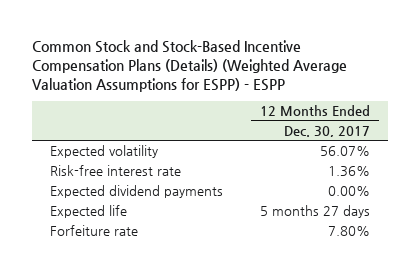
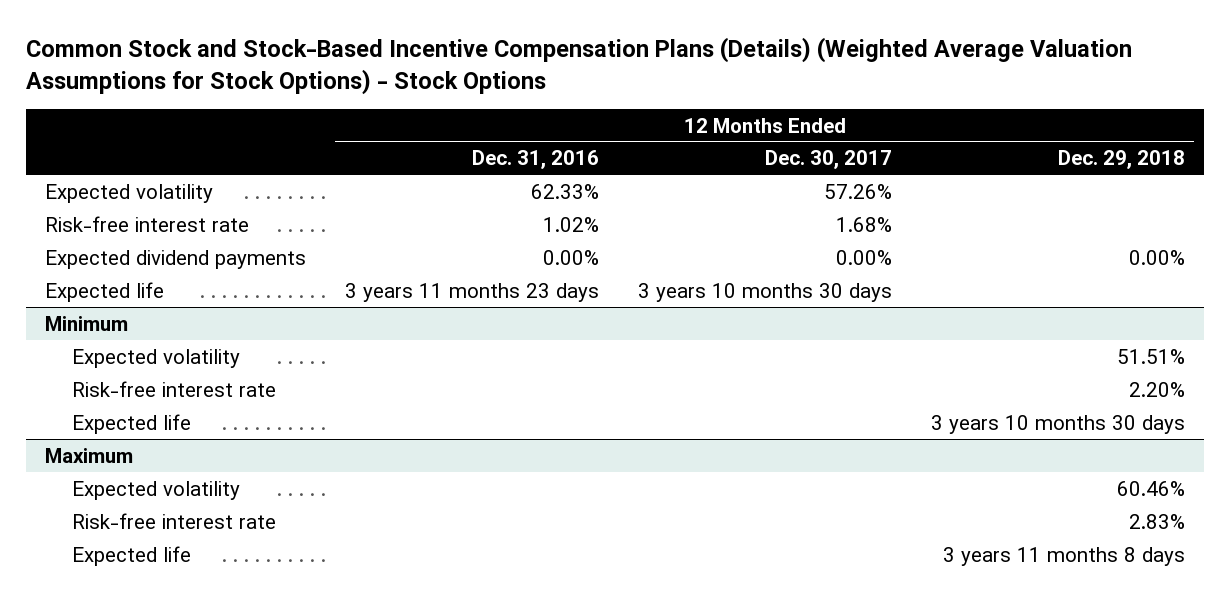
- Common Stock and Stock-Based Incentive Compensation Plans (Details) (Weighted Average Valuation Assumptions for ESPP) - ESPP
+ Common Stock and Stock-Based Incentive Compensation Plans (Details) (Weighted Average Valuation Assumptions for Stock Options) - Stock Options
- | 12 Months Ended Dec. 30, 2017
+ | 12 Months Ended Dec. 31, 2016 | 12 Months Ended Dec. 30, 2017 | 12 Months Ended Dec. 29, 2018
- Expected volatility | 56.07%
- Risk-free interest rate | 1.36%
+ Expected volatility | 62.33% | 57.26% |
+ Risk-free interest rate | 1.02% | 1.68% |
- Expected life | 5 months 27 days
- Forfeiture rate | 7.80%
+ Expected life | 3 years 11 months 23 days | 3 years 10 months 30 days |
+ Minimum
+ Expected volatility | | | 51.51%
+ Risk-free interest rate | | | 2.20%
+ Expected life | | | 3 years 10 months 30 days
+ Maximum
+ Expected volatility | | | 60.46%
+ Risk-free interest rate | | | 2.83%
+ Expected life | | | 3 years 11 months 8 days

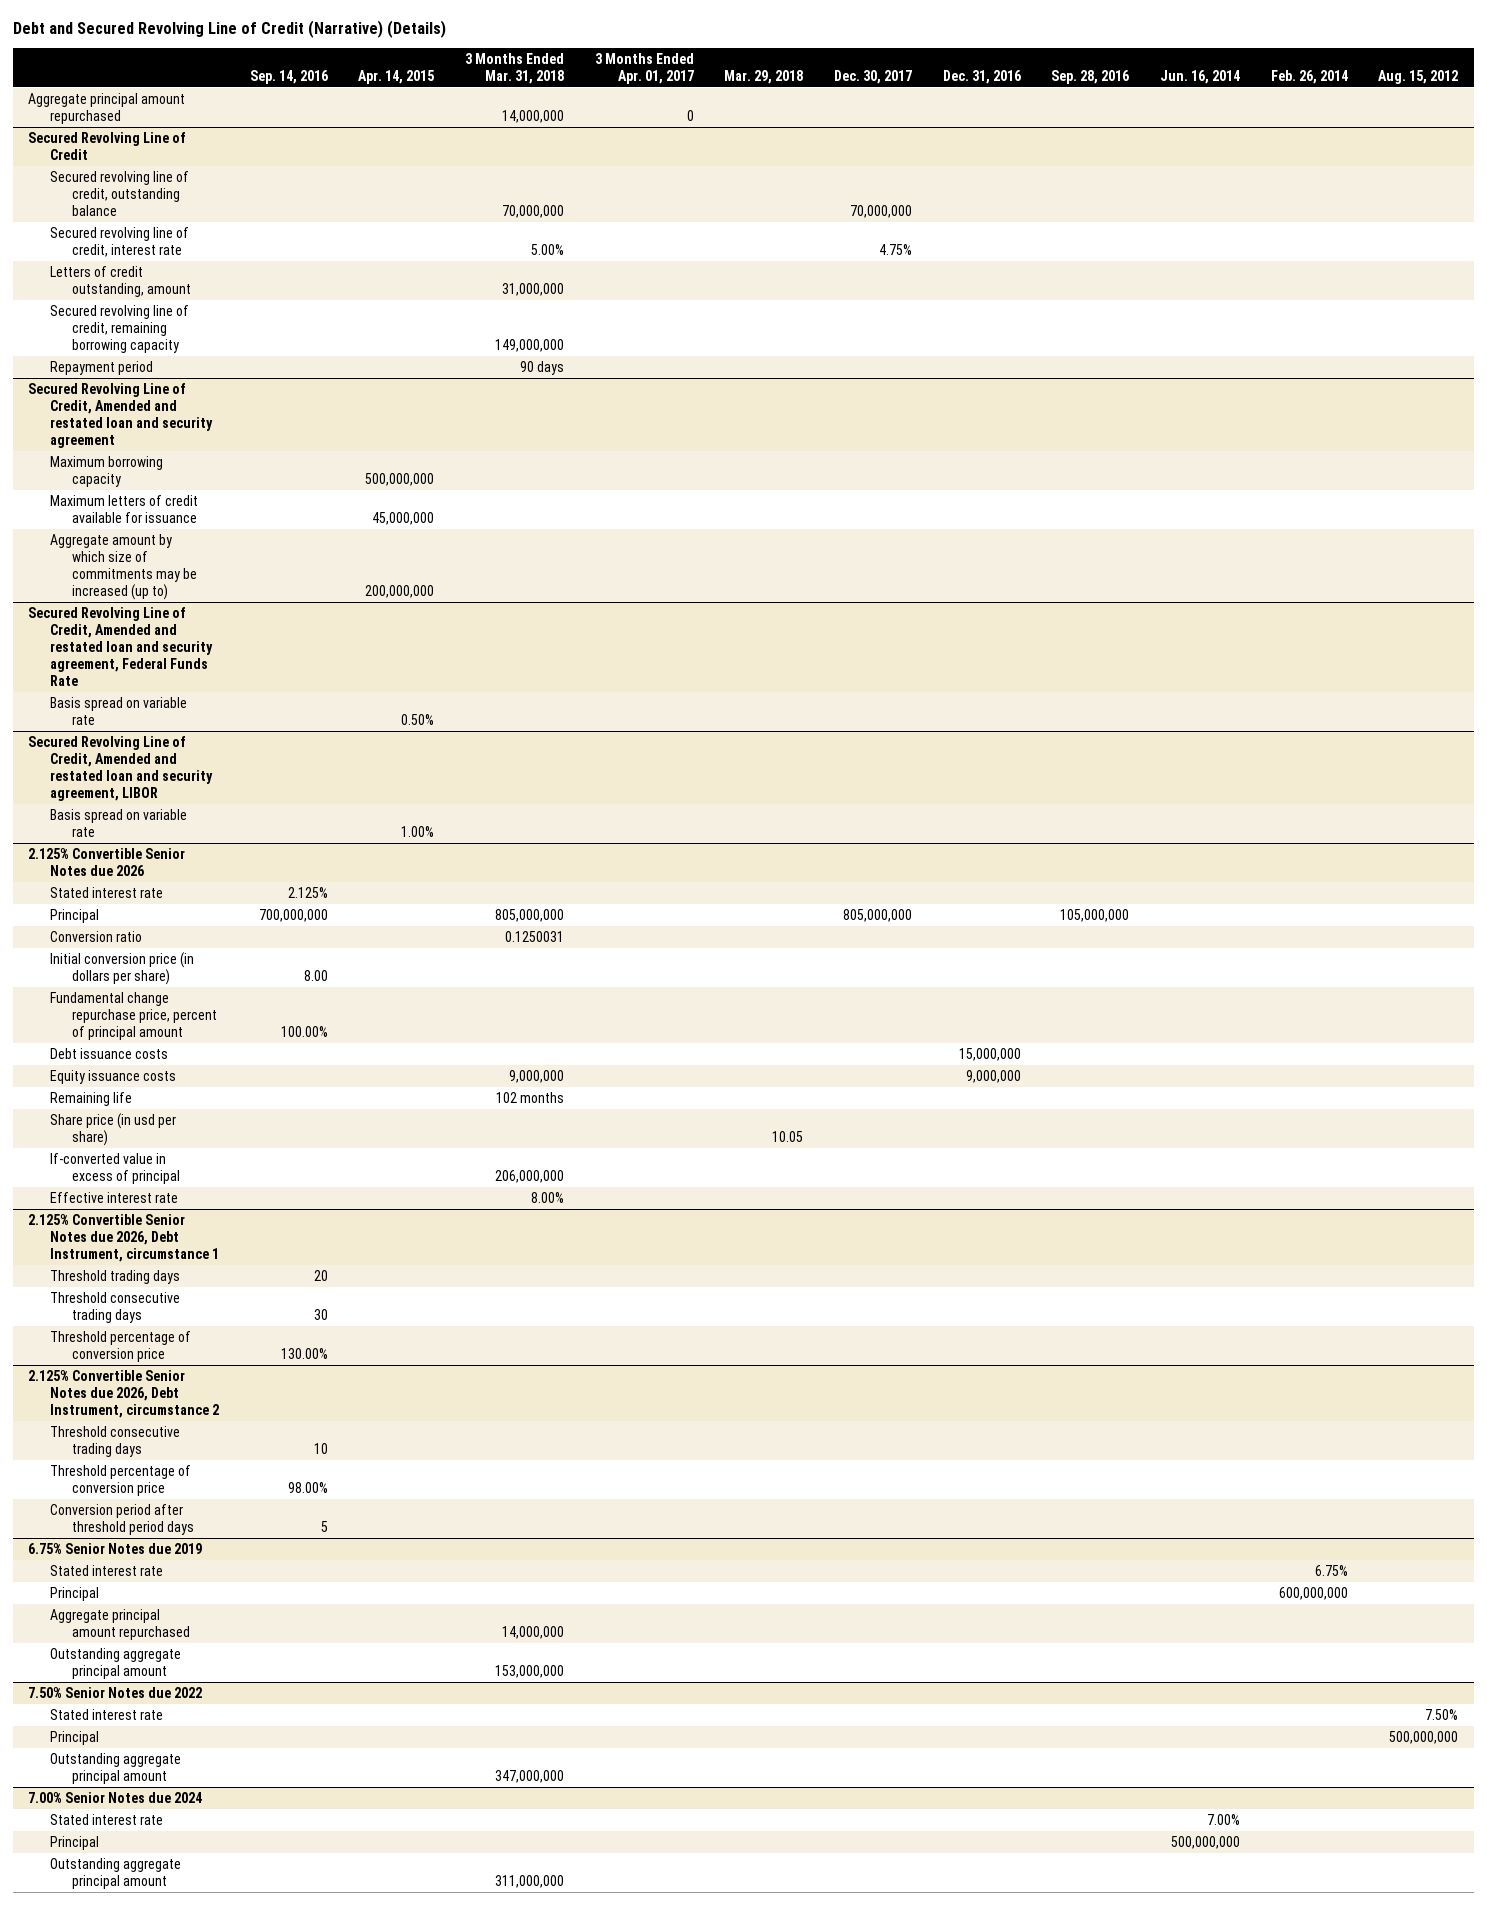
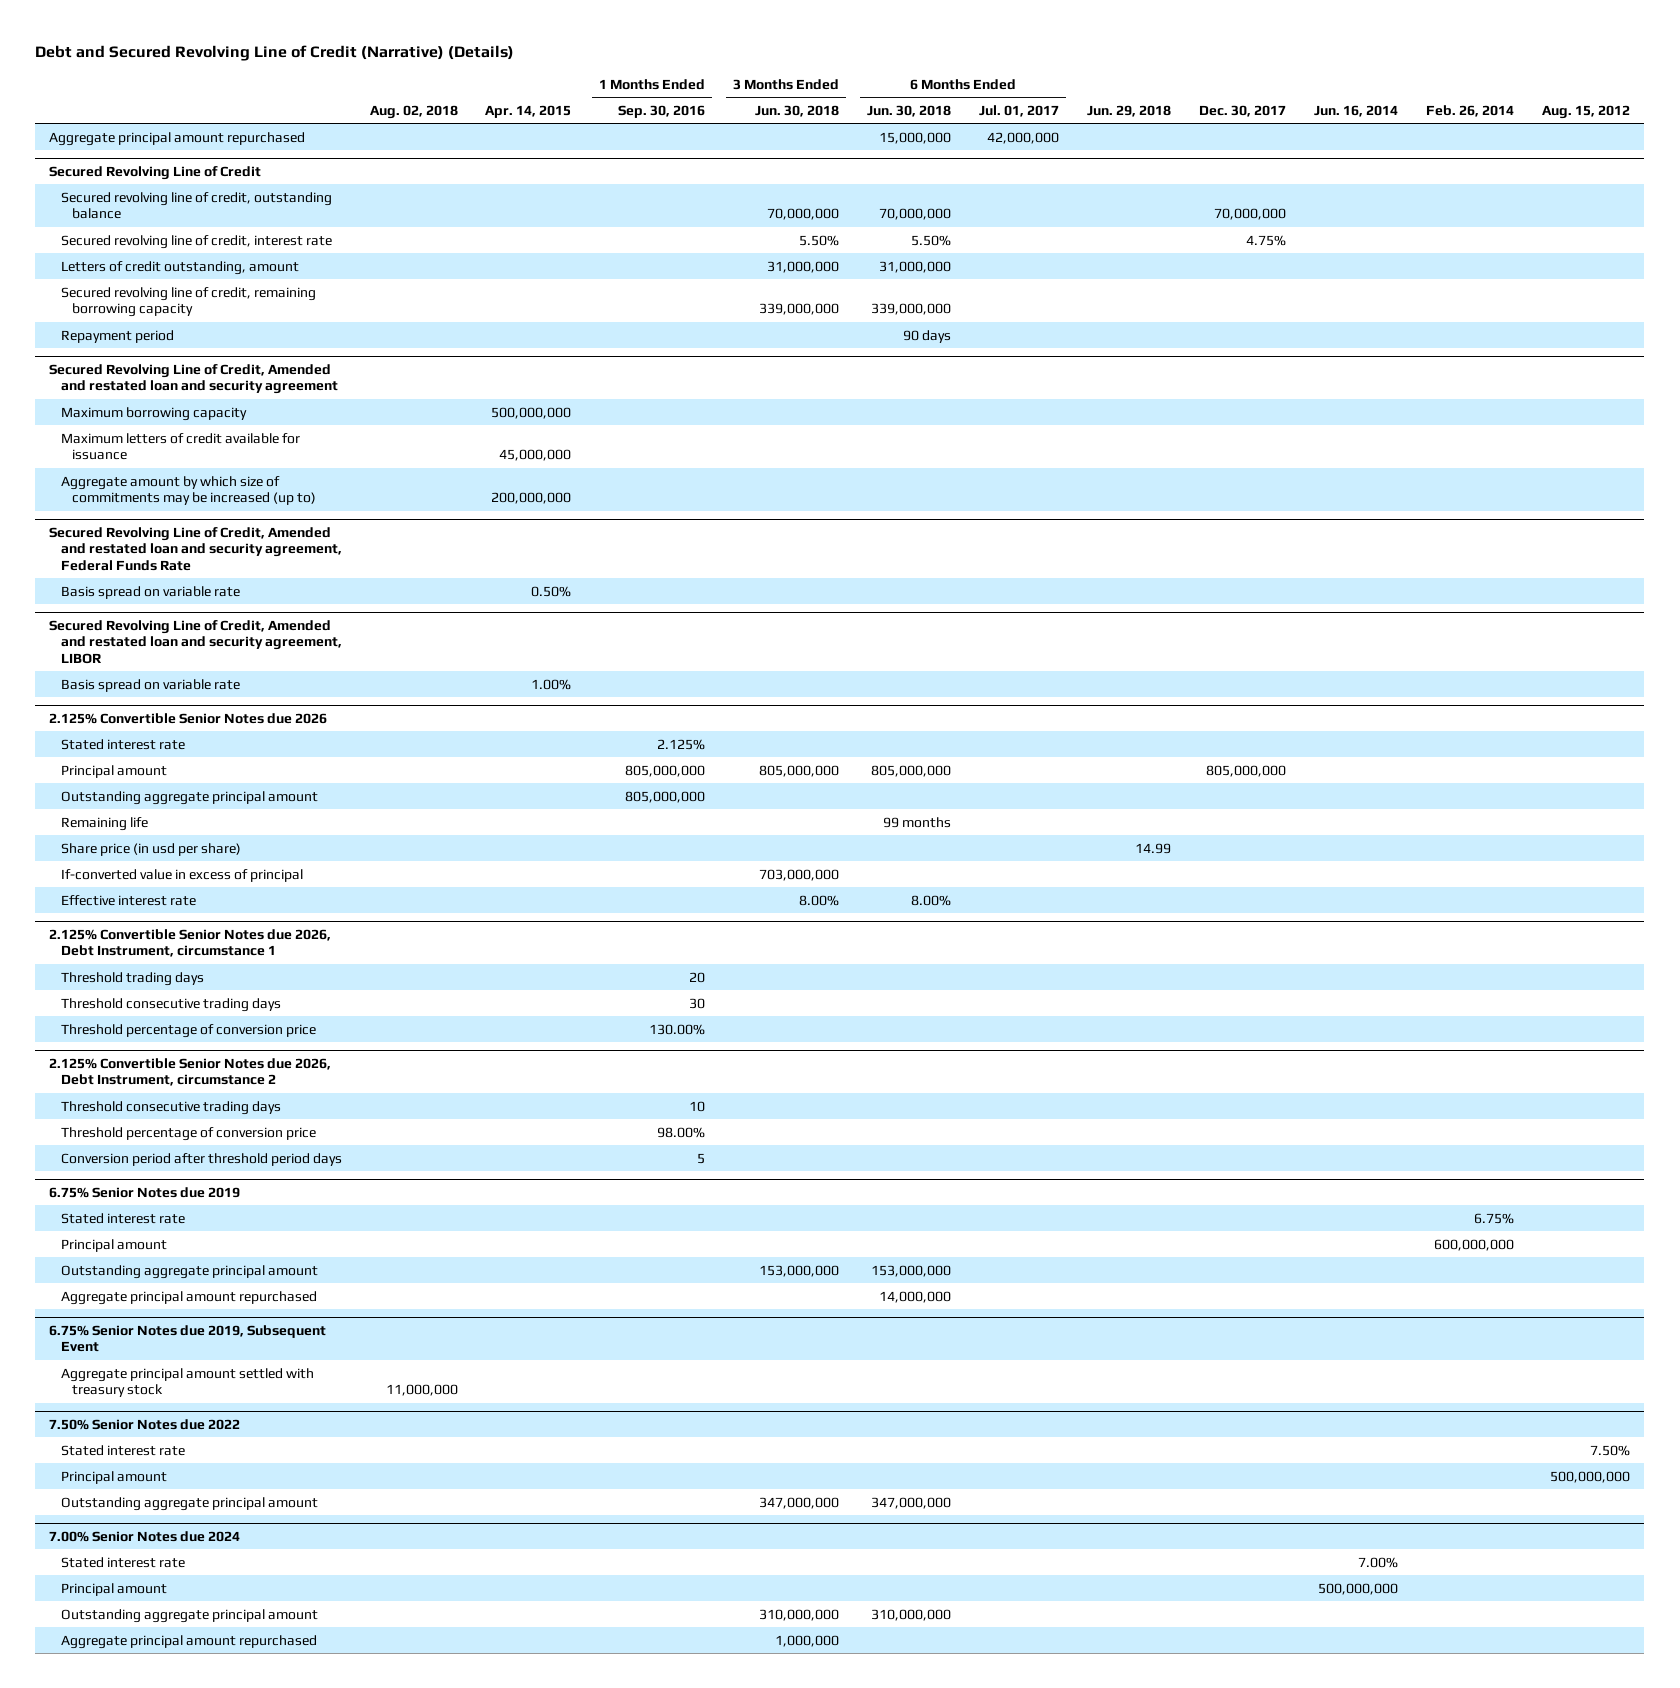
- | Sep. 14, 2016 | Apr. 14, 2015 | 3 Months Ended Mar. 31, 2018 | 3 Months Ended Apr. 01, 2017 | Mar. 29, 2018 | Dec. 30, 2017 | Dec. 31, 2016 | Sep. 28, 2016 | Jun. 16, 2014 | Feb. 26, 2014 | Aug. 15, 2012
+ | Aug. 02, 2018 | Apr. 14, 2015 | 1 Months Ended Sep. 30, 2016 | 3 Months Ended Jun. 30, 2018 | 6 Months Ended Jun. 30, 2018 | 6 Months Ended Jul. 01, 2017 | Jun. 29, 2018 | Dec. 30, 2017 | Jun. 16, 2014 | Feb. 26, 2014 | Aug. 15, 2012
@ 2.125% Convertible Senior Notes due 2026
- Principal | 700,000,000 | | 805,000,000 | | | 805,000,000 | | 105,000,000 | | |
- Conversion ratio | | | 0.1250031 | | | | | | | |
- Initial conversion price (in dollars per share) | 8.00 | | | | | | | | | |
- Fundamental change repurchase price, percent of principal amount | 100.00% | | | | | | | | | |
- Debt issuance costs | | | | | | | 15,000,000 | | | |
- Equity issuance costs | | | 9,000,000 | | | | 9,000,000 | | | |
+ Principal amount | | | 805,000,000 | 805,000,000 | 805,000,000 | | | 805,000,000 | | |
+ Outstanding aggregate principal amount | | | 805,000,000 | | | | | | | |
@ 6.75% Senior Notes due 2019
- Principal | | | | | | | | | | 600,000,000 |
+ Principal amount | | | | | | | | | | 600,000,000 |
moved down: Aggregate principal amount repurchased | | | | | 14,000,000 | | | | | |
+ 6.75% Senior Notes due 2019, Subsequent Event
+ Aggregate principal amount settled with treasury stock | 11,000,000 | | | | | | | | | |
@ 7.50% Senior Notes due 2022
- Principal | | | | | | | | | | | 500,000,000
+ Principal amount | | | | | | | | | | | 500,000,000
@ 7.00% Senior Notes due 2024
- Principal | | | | | | | | | 500,000,000 | |
+ Principal amount | | | | | | | | | 500,000,000 | |
+ Aggregate principal amount repurchased | | | | 1,000,000 | | | | | | |

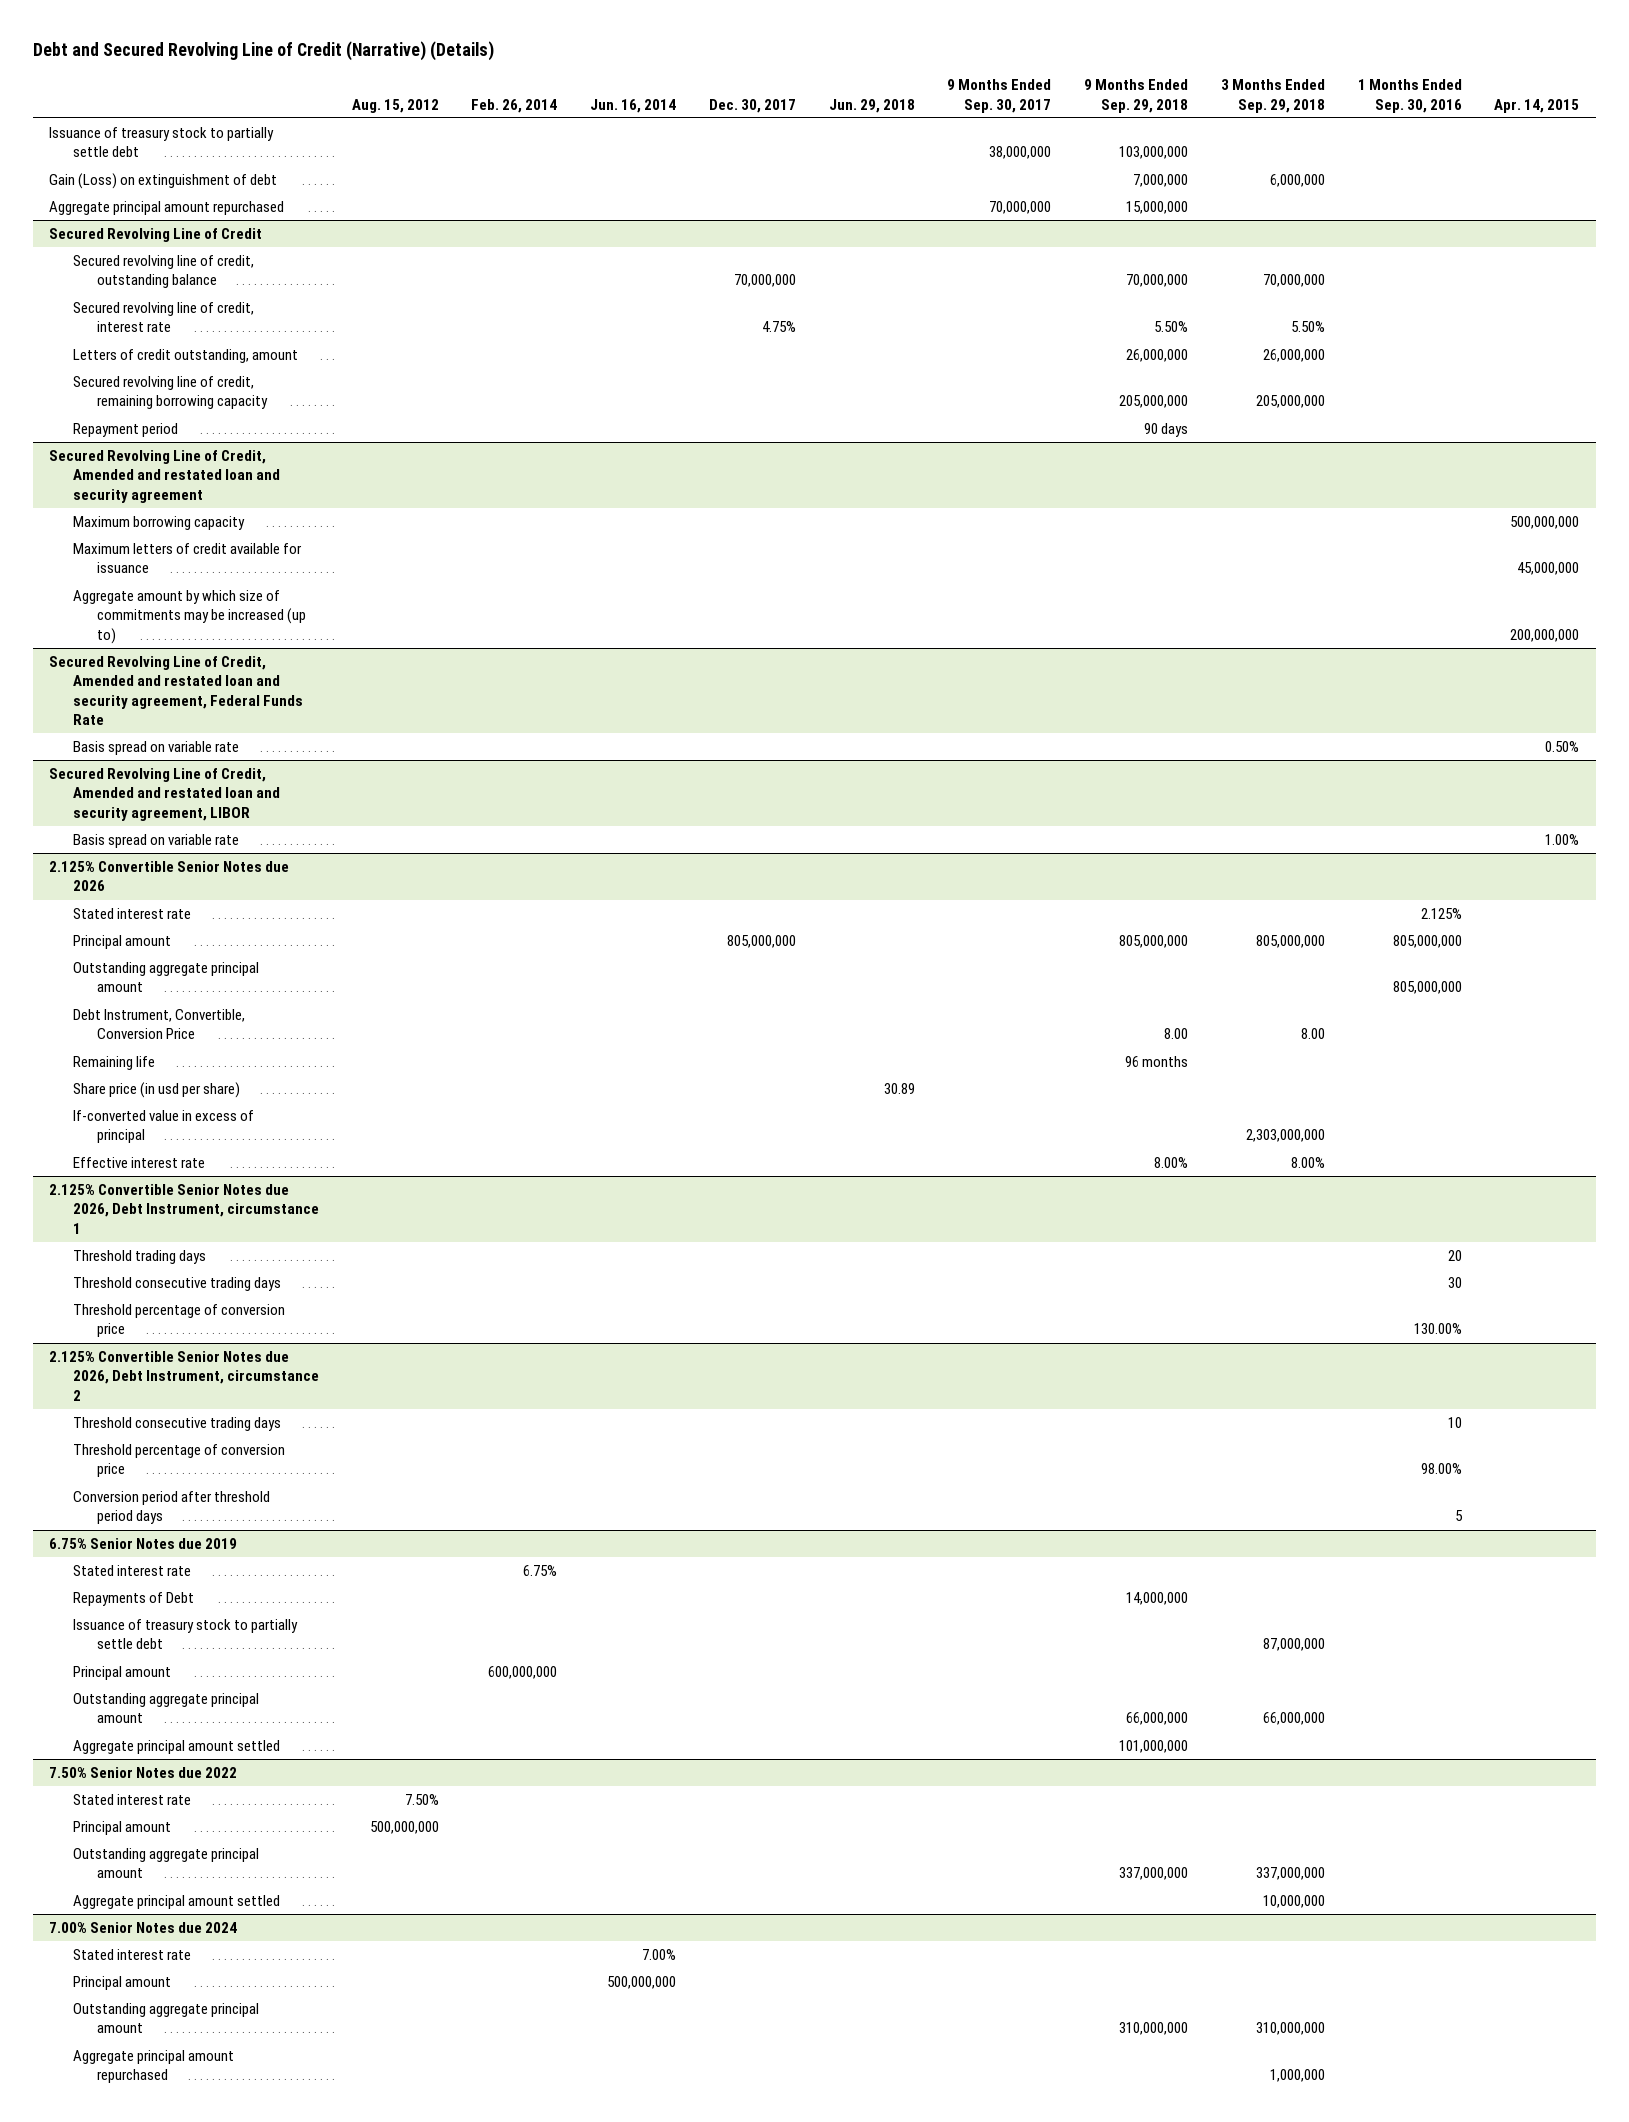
- | Aug. 02, 2018 | Apr. 14, 2015 | 1 Months Ended Sep. 30, 2016 | 3 Months Ended Jun. 30, 2018 | 6 Months Ended Jun. 30, 2018 | 6 Months Ended Jul. 01, 2017 | Jun. 29, 2018 | Dec. 30, 2017 | Jun. 16, 2014 | Feb. 26, 2014 | Aug. 15, 2012
+ | Aug. 15, 2012 | Feb. 26, 2014 | Jun. 16, 2014 | Dec. 30, 2017 | Jun. 29, 2018 | 9 Months Ended Sep. 30, 2017 | 9 Months Ended Sep. 29, 2018 | 3 Months Ended Sep. 29, 2018 | 1 Months Ended Sep. 30, 2016 | Apr. 14, 2015
+ Issuance of treasury stock to partially settle debt | | | | | | 38,000,000 | 103,000,000 | | |
+ Gain (Loss) on extinguishment of debt | | | | | | | 7,000,000 | 6,000,000 | |
@ 2.125% Convertible Senior Notes due 2026
+ Debt Instrument, Convertible, Conversion Price | | | | | | | 8.00 | 8.00 | |
- Share price (in usd per share) | | | | | | | 14.99 | | | |
+ Share price (in usd per share) | | | | | 30.89 | | | | |
@ 6.75% Senior Notes due 2019
+ Repayments of Debt | | | | | | | 14,000,000 | | |
+ Issuance of treasury stock to partially settle debt | | | | | | | | 87,000,000 | |
- Aggregate principal amount repurchased | | | | | 14,000,000 | | | | | |
- 6.75% Senior Notes due 2019, Subsequent Event
- Aggregate principal amount settled with treasury stock | 11,000,000 | | | | | | | | | |
@ 6.75% Senior Notes due 2019
+ Aggregate principal amount settled | | | | | | | 101,000,000 | | |
@ 7.50% Senior Notes due 2022
+ Aggregate principal amount settled | | | | | | | | 10,000,000 | |

